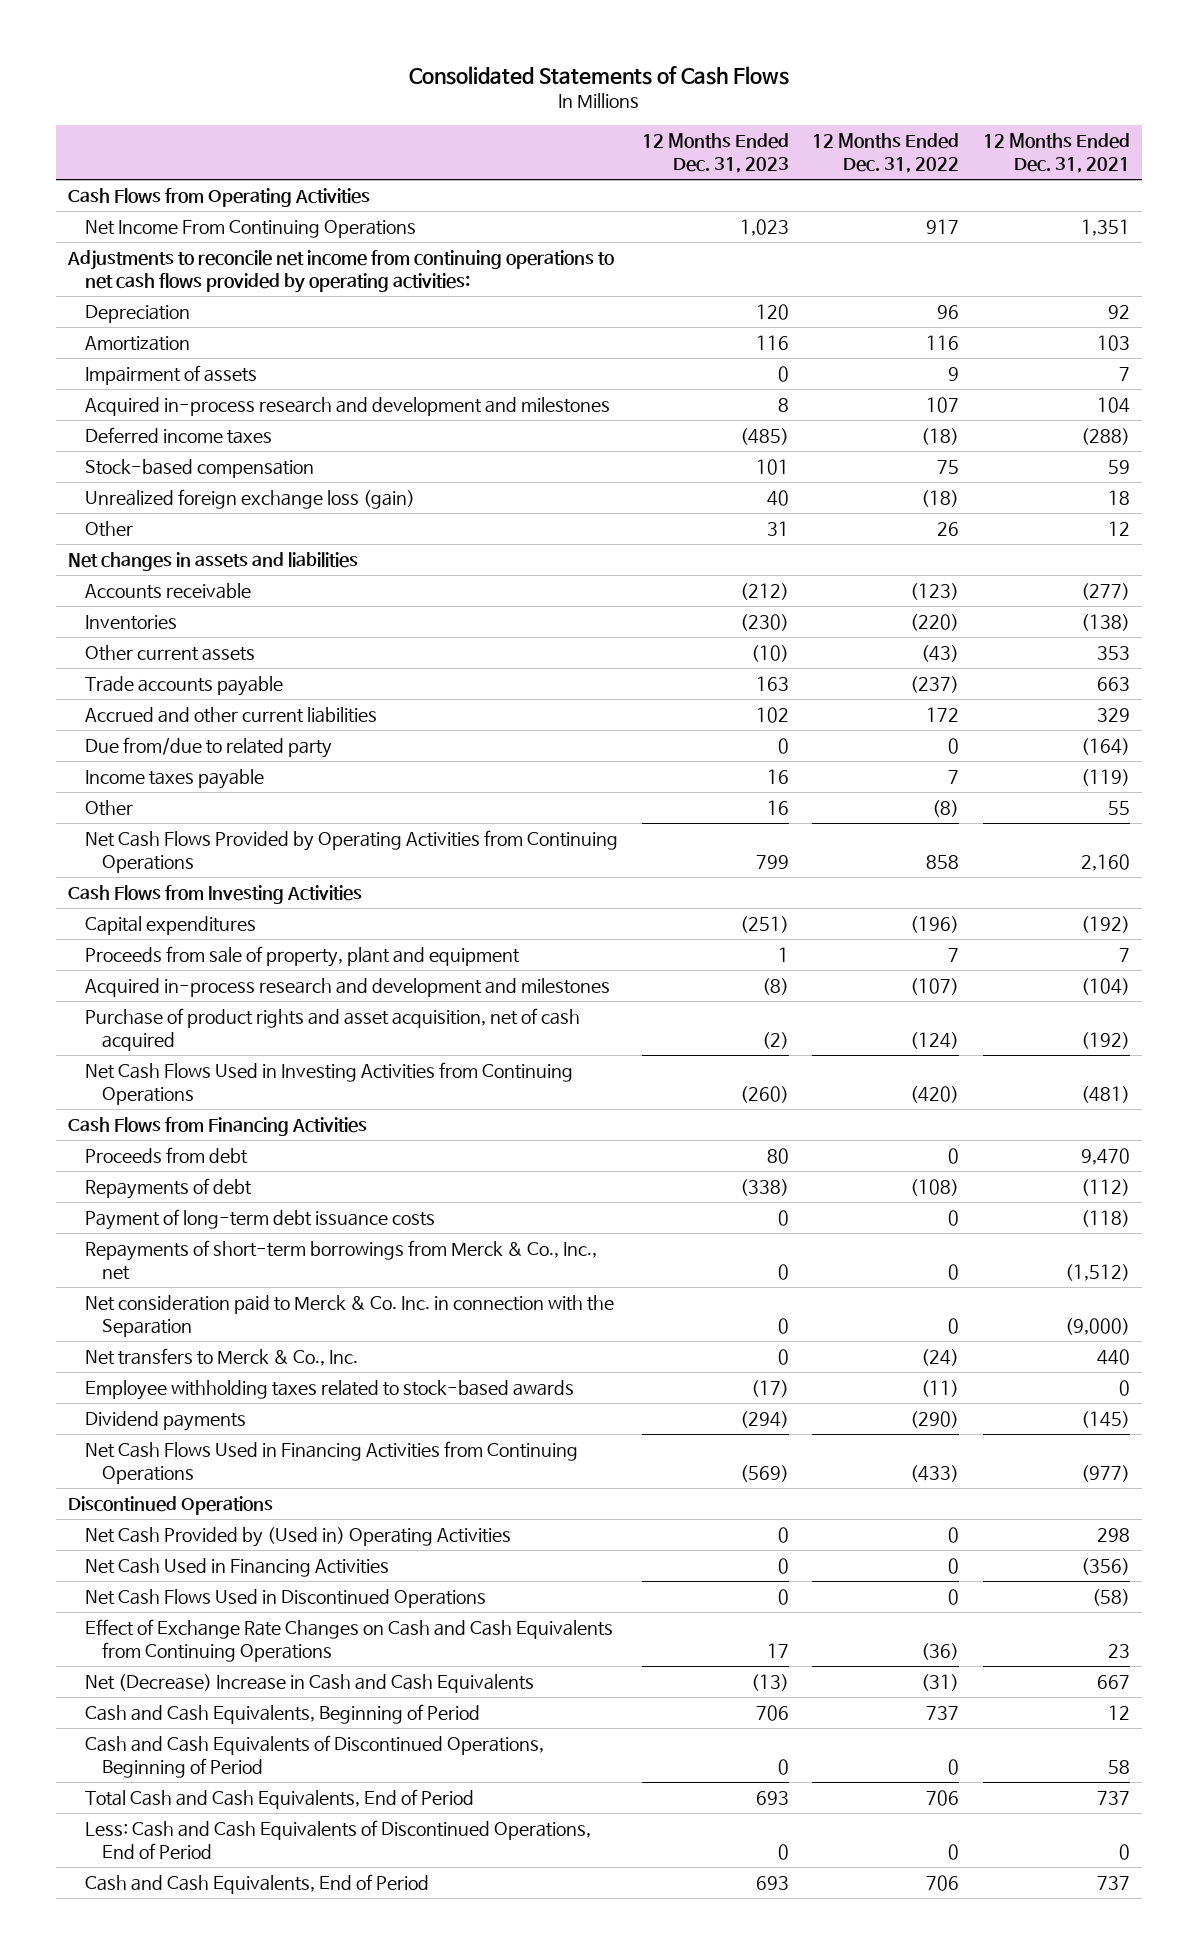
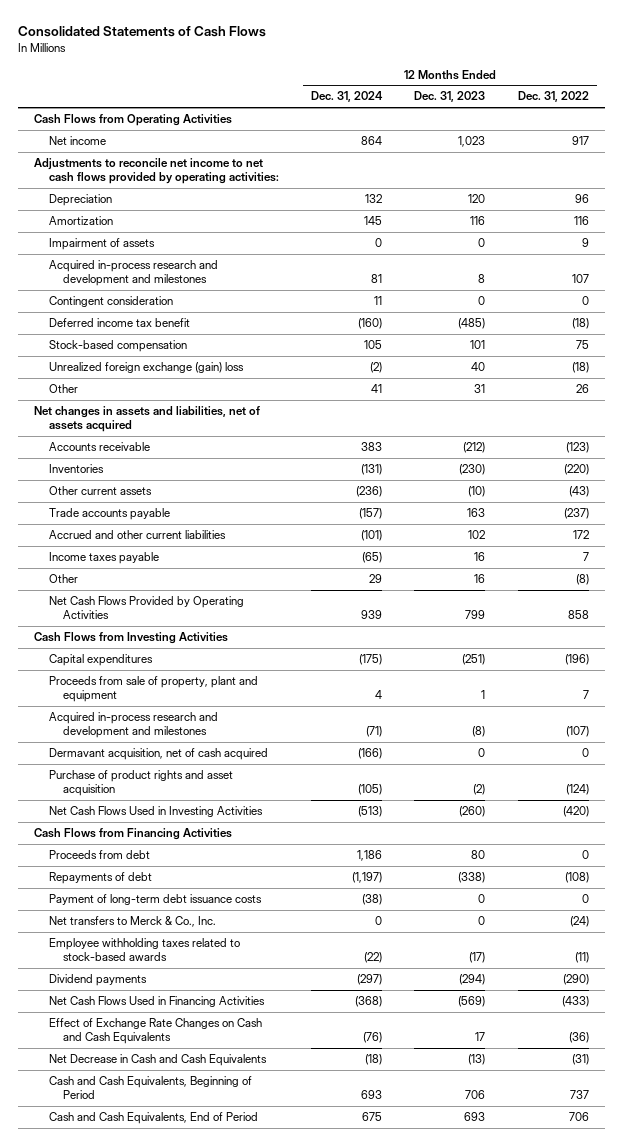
- | 12 Months Ended Dec. 31, 2023 | 12 Months Ended Dec. 31, 2022 | 12 Months Ended Dec. 31, 2021
+ | 12 Months Ended Dec. 31, 2024 | 12 Months Ended Dec. 31, 2023 | 12 Months Ended Dec. 31, 2022
- Net Income From Continuing Operations | 1,023 | 917 | 1,351
- Adjustments to reconcile net income from continuing operations to net cash flows provided by operating activities:
+ Net income | 864 | 1,023 | 917
+ Adjustments to reconcile net income to net cash flows provided by operating activities:
- Deferred income taxes | (485) | (18) | (288)
+ Contingent consideration | 11 | 0 | 0
+ Deferred income tax benefit | (160) | (485) | (18)
- Unrealized foreign exchange loss (gain) | 40 | (18) | 18
+ Unrealized foreign exchange (gain) loss | (2) | 40 | (18)
- Net changes in assets and liabilities
+ Net changes in assets and liabilities, net of assets acquired
- Due from/due to related party | 0 | 0 | (164)
- Net Cash Flows Provided by Operating Activities from Continuing Operations | 799 | 858 | 2,160
+ Net Cash Flows Provided by Operating Activities | 939 | 799 | 858
- Purchase of product rights and asset acquisition, net of cash acquired | (2) | (124) | (192)
- Net Cash Flows Used in Investing Activities from Continuing Operations | (260) | (420) | (481)
+ Dermavant acquisition, net of cash acquired | (166) | 0 | 0
+ Purchase of product rights and asset acquisition | (105) | (2) | (124)
+ Net Cash Flows Used in Investing Activities | (513) | (260) | (420)
- Repayments of short-term borrowings from Merck & Co., Inc., net | 0 | 0 | (1,512)
- Net consideration paid to Merck & Co. Inc. in connection with the Separation | 0 | 0 | (9,000)
- Net Cash Flows Used in Financing Activities from Continuing Operations | (569) | (433) | (977)
- Discontinued Operations
- Net Cash Provided by (Used in) Operating Activities | 0 | 0 | 298
- Net Cash Used in Financing Activities | 0 | 0 | (356)
- Net Cash Flows Used in Discontinued Operations | 0 | 0 | (58)
- Effect of Exchange Rate Changes on Cash and Cash Equivalents from Continuing Operations | 17 | (36) | 23
- Net (Decrease) Increase in Cash and Cash Equivalents | (13) | (31) | 667
+ Net Cash Flows Used in Financing Activities | (368) | (569) | (433)
+ Effect of Exchange Rate Changes on Cash and Cash Equivalents | (76) | 17 | (36)
+ Net Decrease in Cash and Cash Equivalents | (18) | (13) | (31)
- Cash and Cash Equivalents of Discontinued Operations, Beginning of Period | 0 | 0 | 58
- Total Cash and Cash Equivalents, End of Period | 693 | 706 | 737
- Less: Cash and Cash Equivalents of Discontinued Operations, End of Period | 0 | 0 | 0

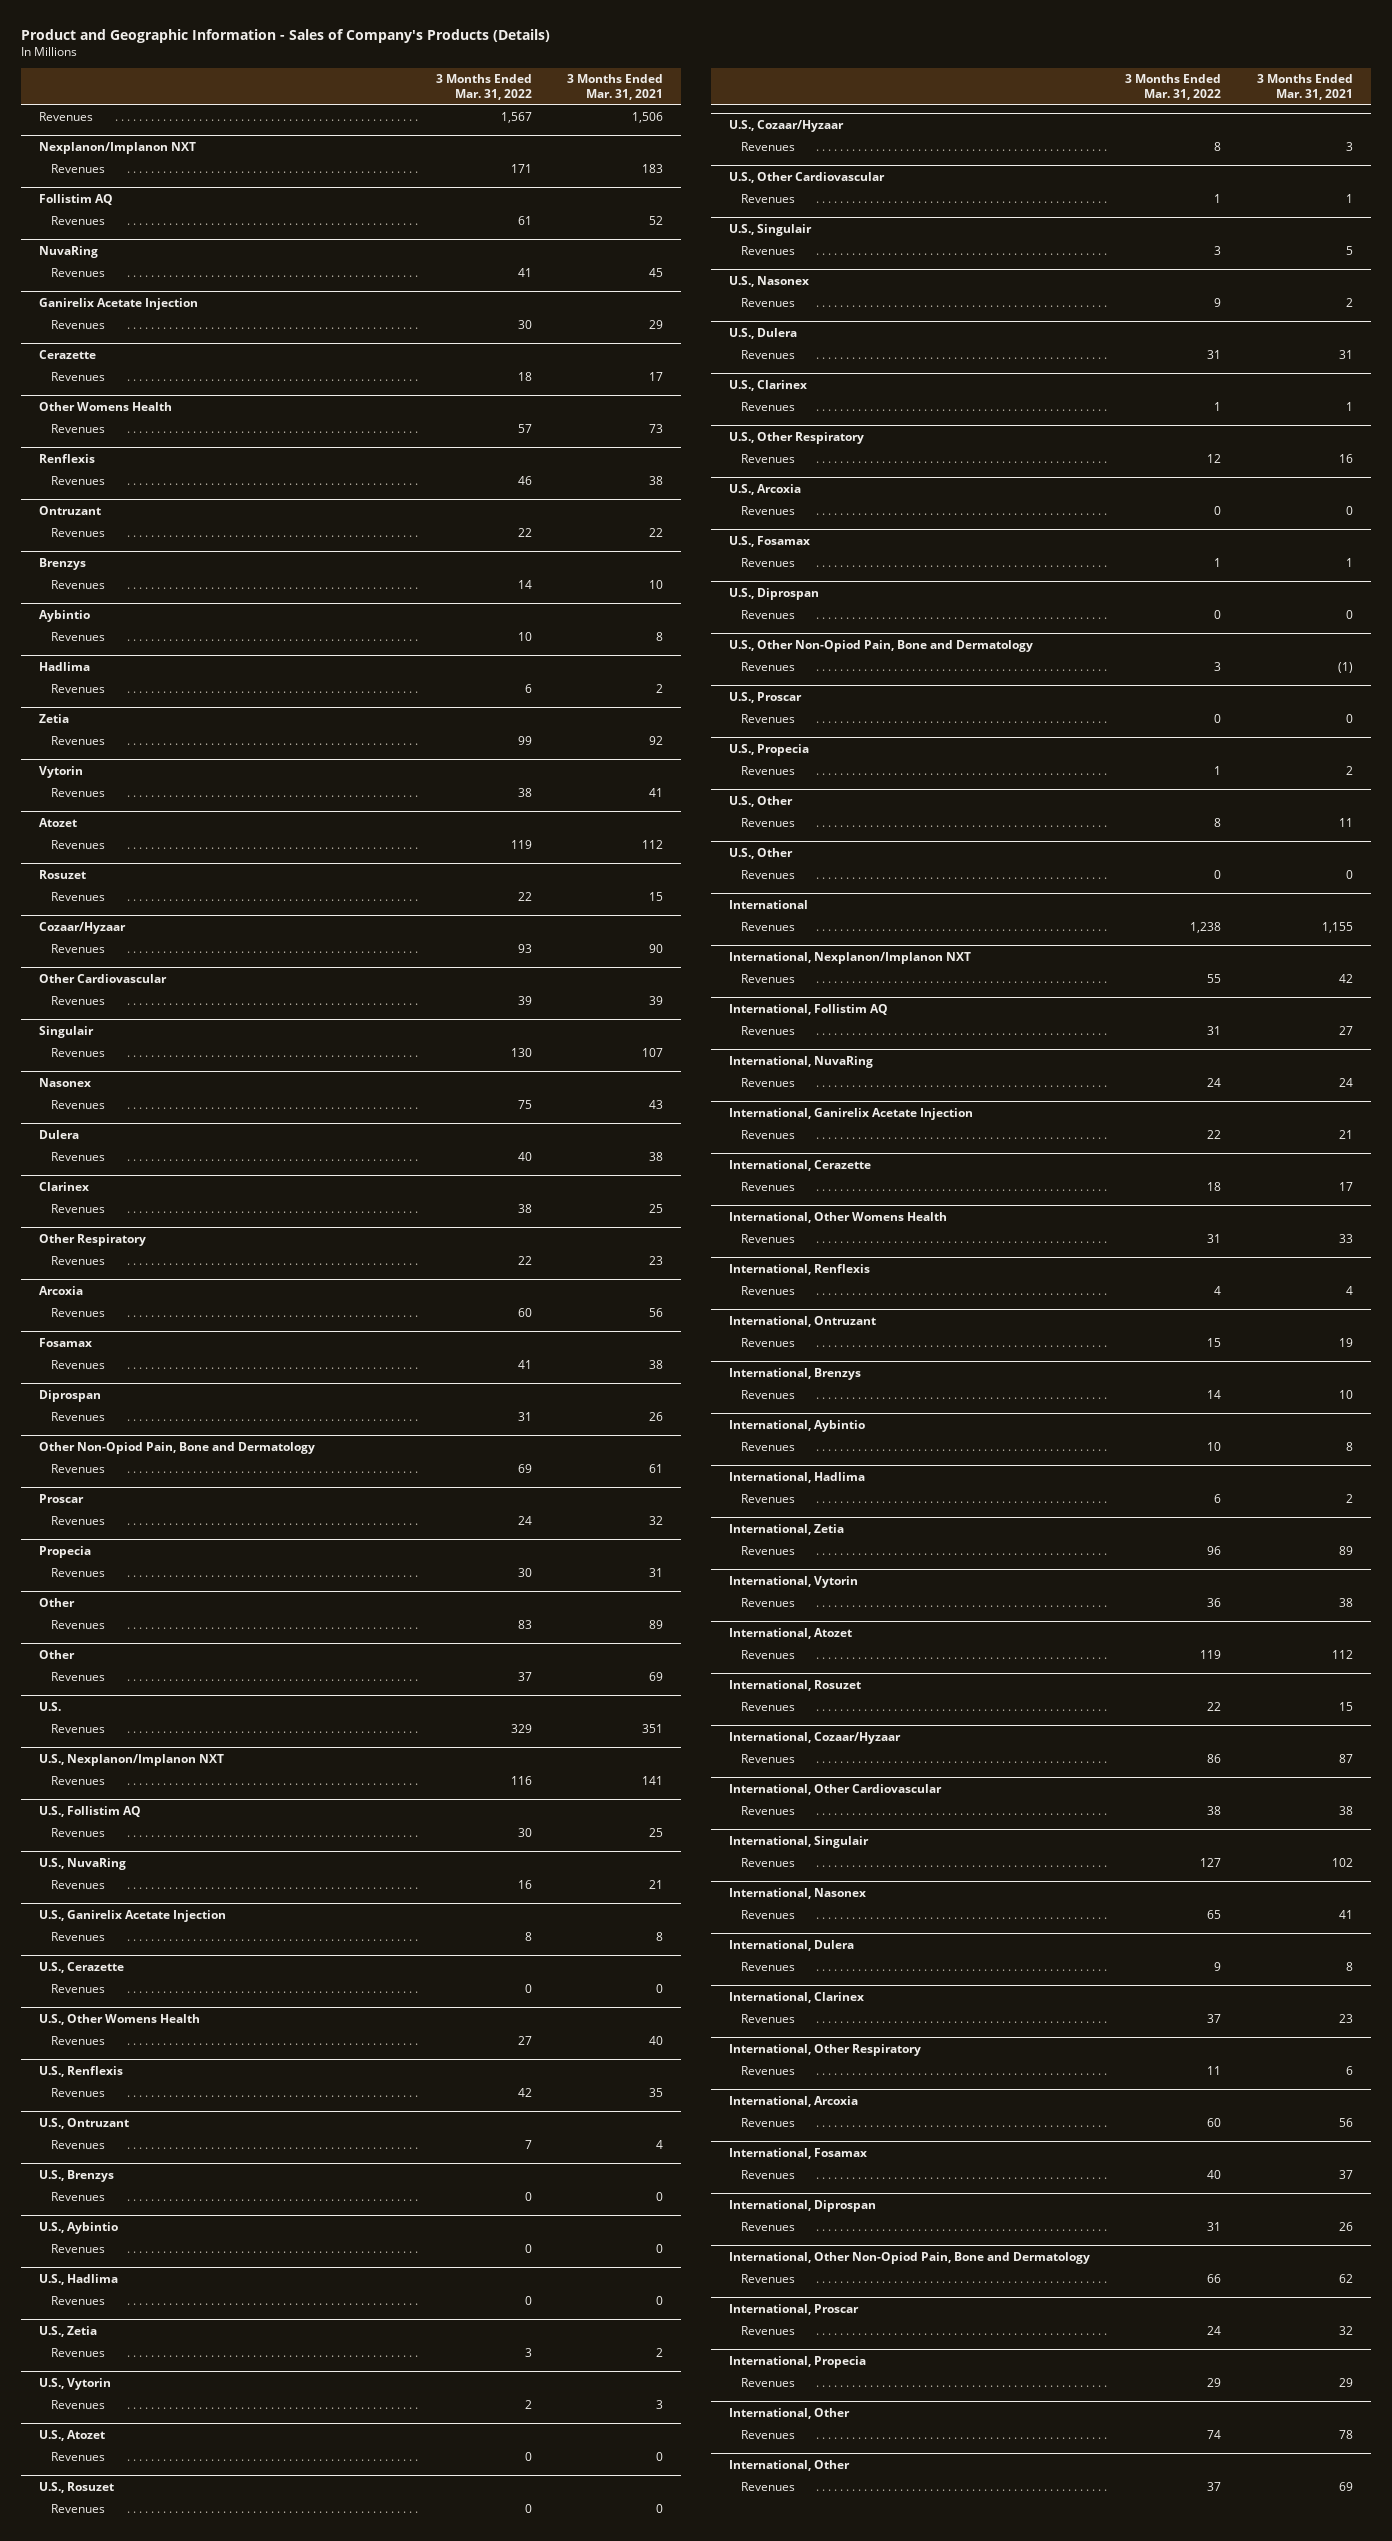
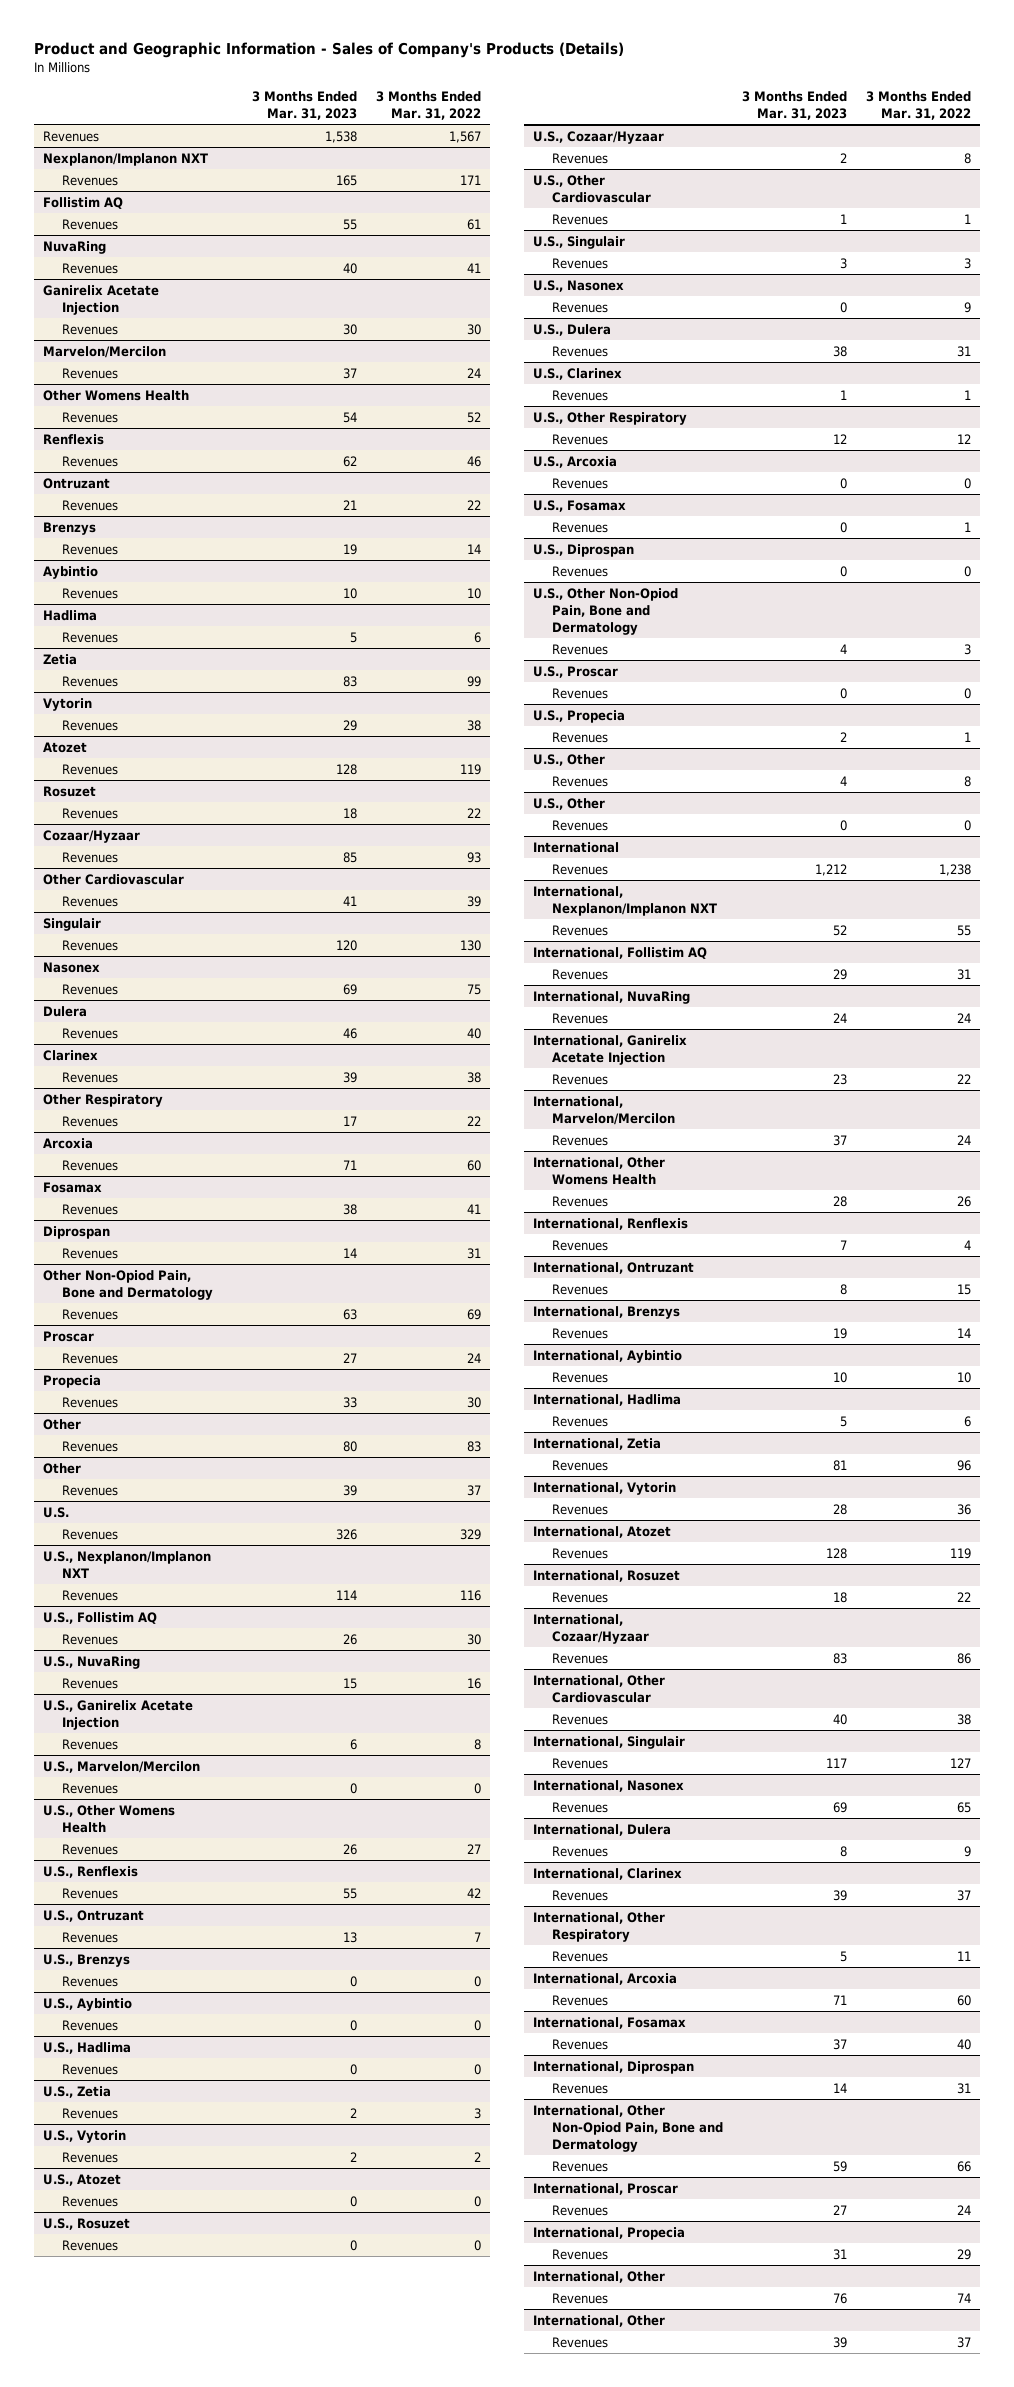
- | 3 Months Ended Mar. 31, 2022 | 3 Months Ended Mar. 31, 2021
+ | 3 Months Ended Mar. 31, 2023 | 3 Months Ended Mar. 31, 2022
- Cerazette
- Revenues | 18 | 17
+ Marvelon/Mercilon
+ Revenues | 37 | 24
@ Other Womens Health
- Revenues | 57 | 73
+ Revenues | 54 | 52
- U.S., Cerazette
+ U.S., Marvelon/Mercilon
- International, Cerazette
- Revenues | 18 | 17
+ International, Marvelon/Mercilon
+ Revenues | 37 | 24
@ International, Other Womens Health
- Revenues | 31 | 33
+ Revenues | 28 | 26

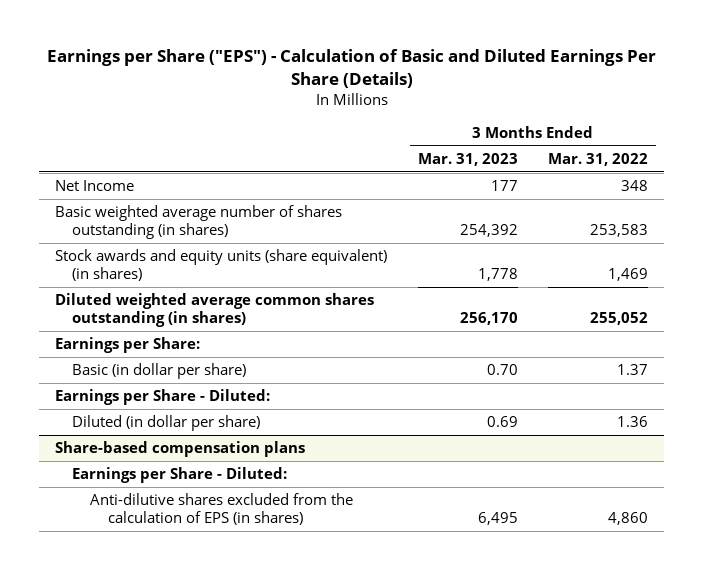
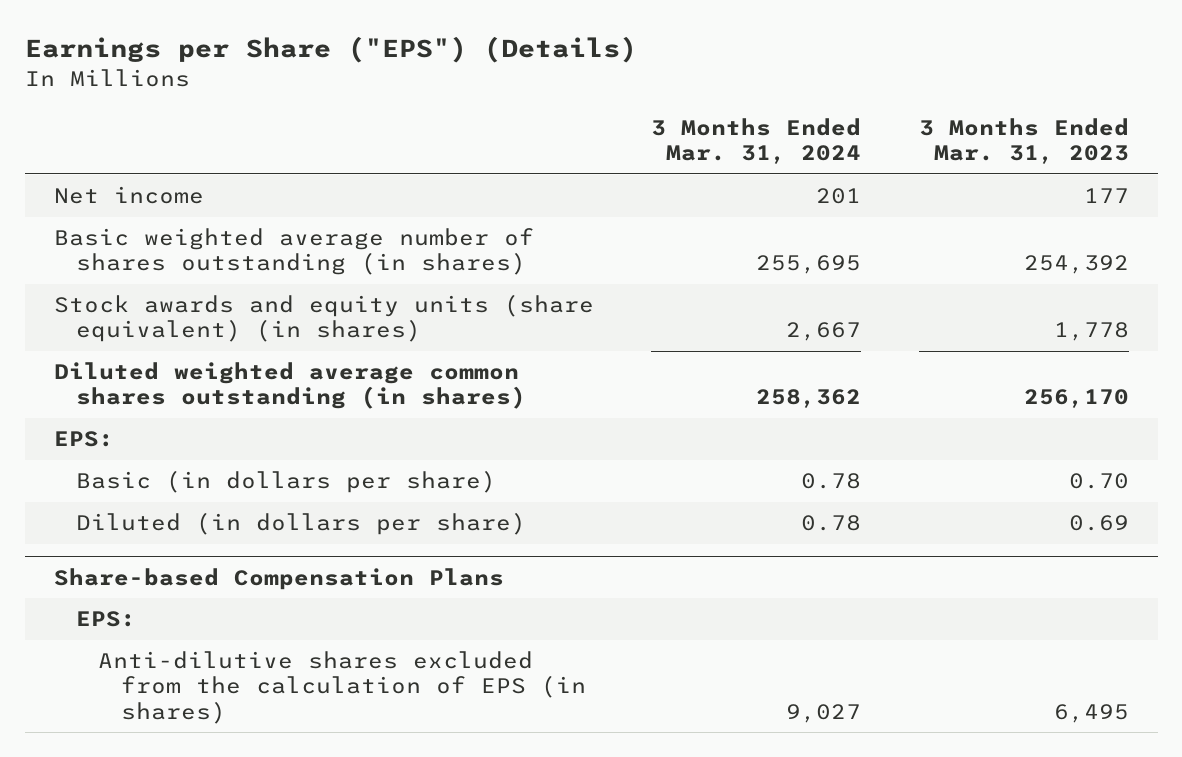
- Earnings per Share ("EPS") - Calculation of Basic and Diluted Earnings Per Share (Details)
+ Earnings per Share ("EPS") (Details)
- | 3 Months Ended Mar. 31, 2023 | 3 Months Ended Mar. 31, 2022
+ | 3 Months Ended Mar. 31, 2024 | 3 Months Ended Mar. 31, 2023
- Net Income | 177 | 348
+ Net income | 201 | 177
- Earnings per Share:
- Basic (in dollar per share) | 0.70 | 1.37
- Earnings per Share - Diluted:
- Diluted (in dollar per share) | 0.69 | 1.36
- Share-based compensation plans
- Earnings per Share - Diluted:
+ EPS:
+ Basic (in dollars per share) | 0.78 | 0.70
+ Diluted (in dollars per share) | 0.78 | 0.69
+ Share-based Compensation Plans
+ EPS:

